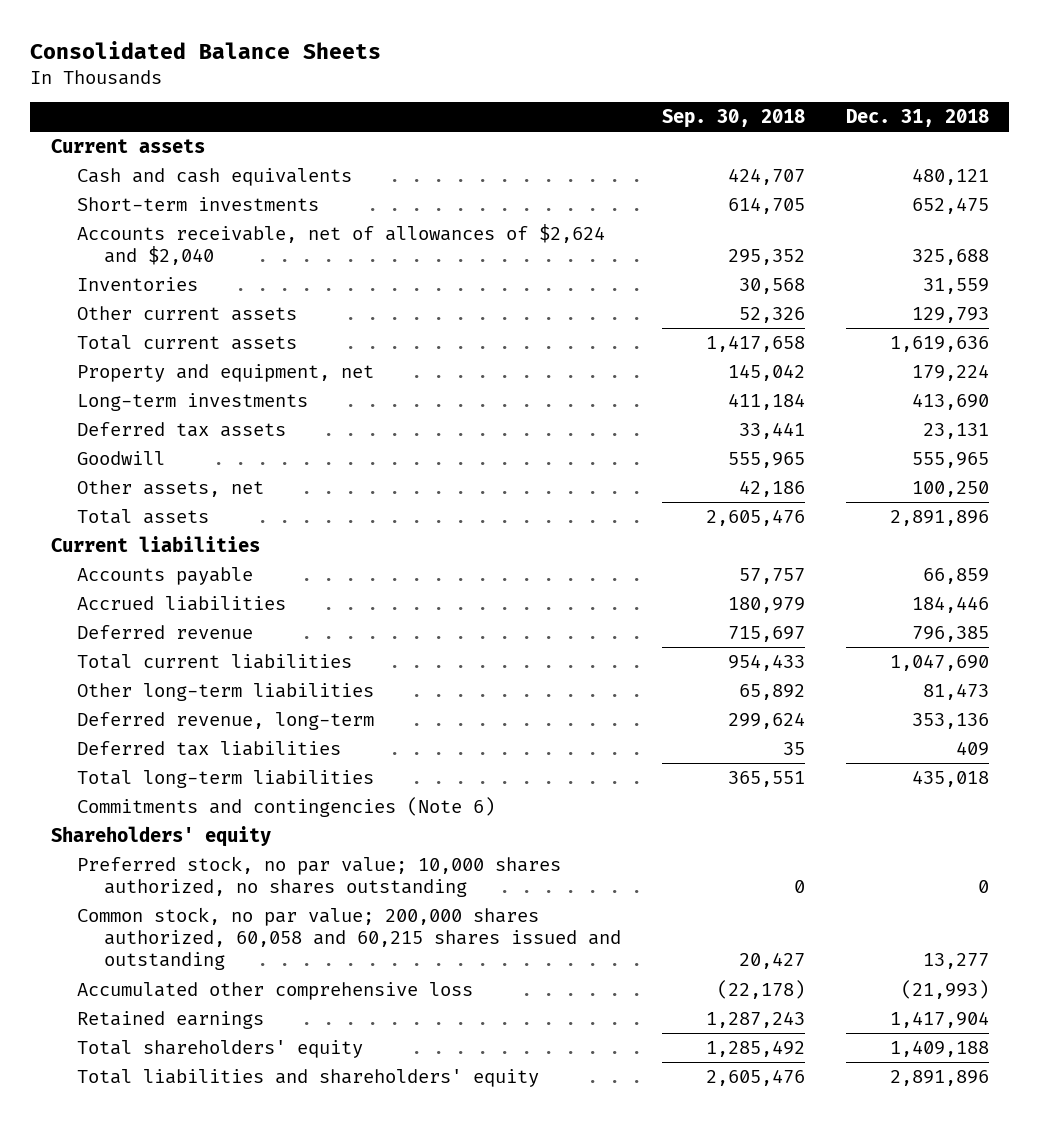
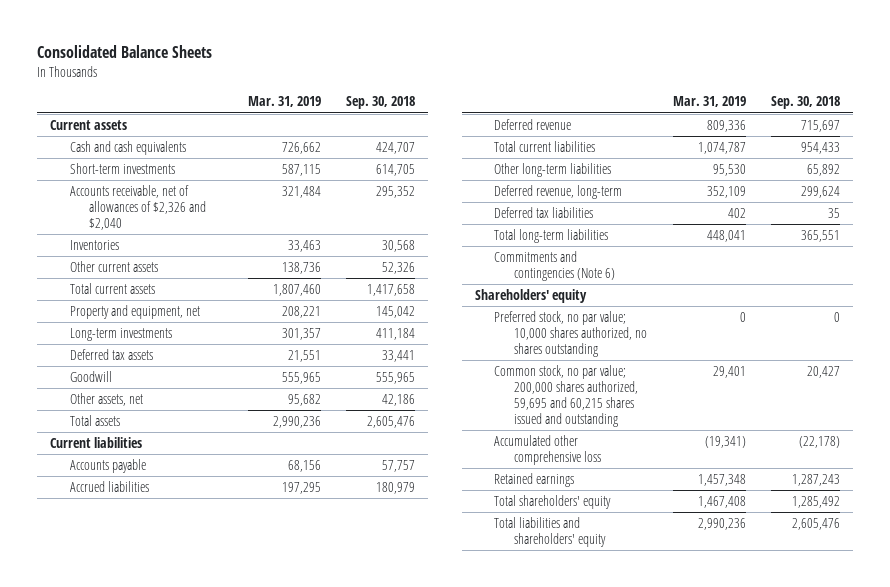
- | Sep. 30, 2018 | Dec. 31, 2018
+ | Mar. 31, 2019 | Sep. 30, 2018
- Accounts receivable, net of allowances of $2,624 and $2,040 | 295,352 | 325,688
+ Accounts receivable, net of allowances of $2,326 and $2,040 | 321,484 | 295,352
- Common stock, no par value; 200,000 shares authorized, 60,058 and 60,215 shares issued and outstanding | 20,427 | 13,277
+ Common stock, no par value; 200,000 shares authorized, 59,695 and 60,215 shares issued and outstanding | 29,401 | 20,427

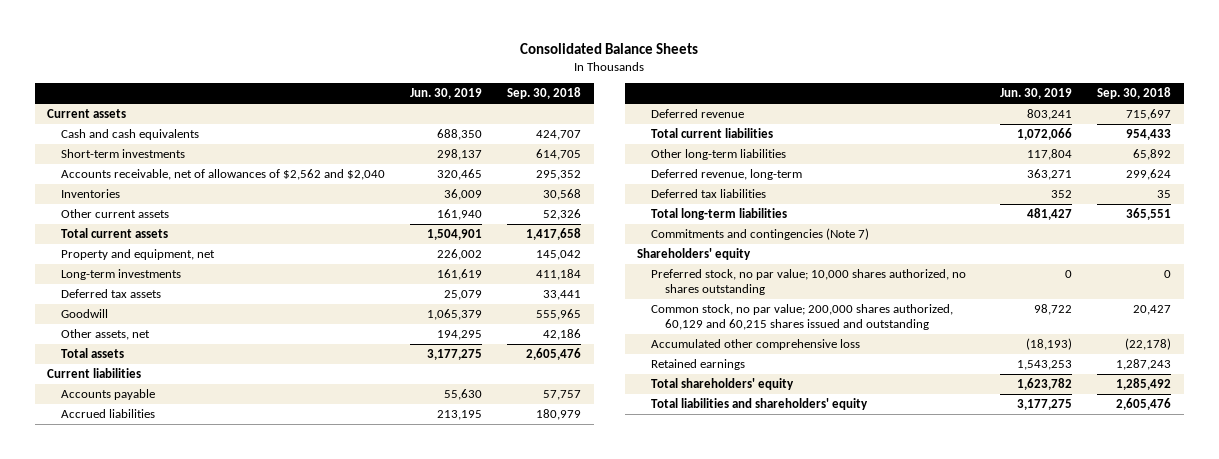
- | Mar. 31, 2019 | Sep. 30, 2018
+ | Jun. 30, 2019 | Sep. 30, 2018
- Accounts receivable, net of allowances of $2,326 and $2,040 | 321,484 | 295,352
+ Accounts receivable, net of allowances of $2,562 and $2,040 | 320,465 | 295,352
- Commitments and contingencies (Note 6)
+ Commitments and contingencies (Note 7)
- Common stock, no par value; 200,000 shares authorized, 59,695 and 60,215 shares issued and outstanding | 29,401 | 20,427
+ Common stock, no par value; 200,000 shares authorized, 60,129 and 60,215 shares issued and outstanding | 98,722 | 20,427

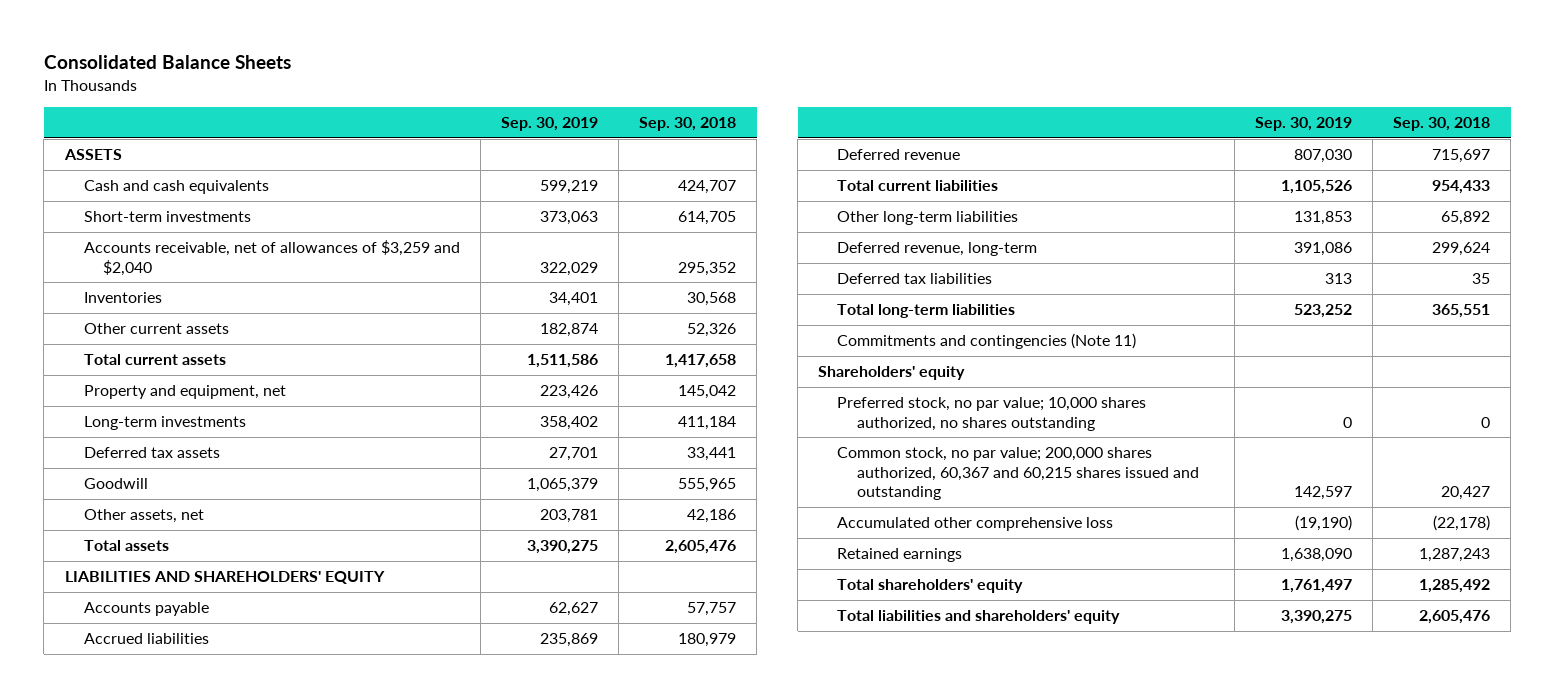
- | Jun. 30, 2019 | Sep. 30, 2018
+ | Sep. 30, 2019 | Sep. 30, 2018
- Current assets
+ ASSETS
- Accounts receivable, net of allowances of $2,562 and $2,040 | 320,465 | 295,352
+ Accounts receivable, net of allowances of $3,259 and $2,040 | 322,029 | 295,352
- Current liabilities
+ LIABILITIES AND SHAREHOLDERS' EQUITY
- Commitments and contingencies (Note 7)
+ Commitments and contingencies (Note 11)
- Common stock, no par value; 200,000 shares authorized, 60,129 and 60,215 shares issued and outstanding | 98,722 | 20,427
+ Common stock, no par value; 200,000 shares authorized, 60,367 and 60,215 shares issued and outstanding | 142,597 | 20,427

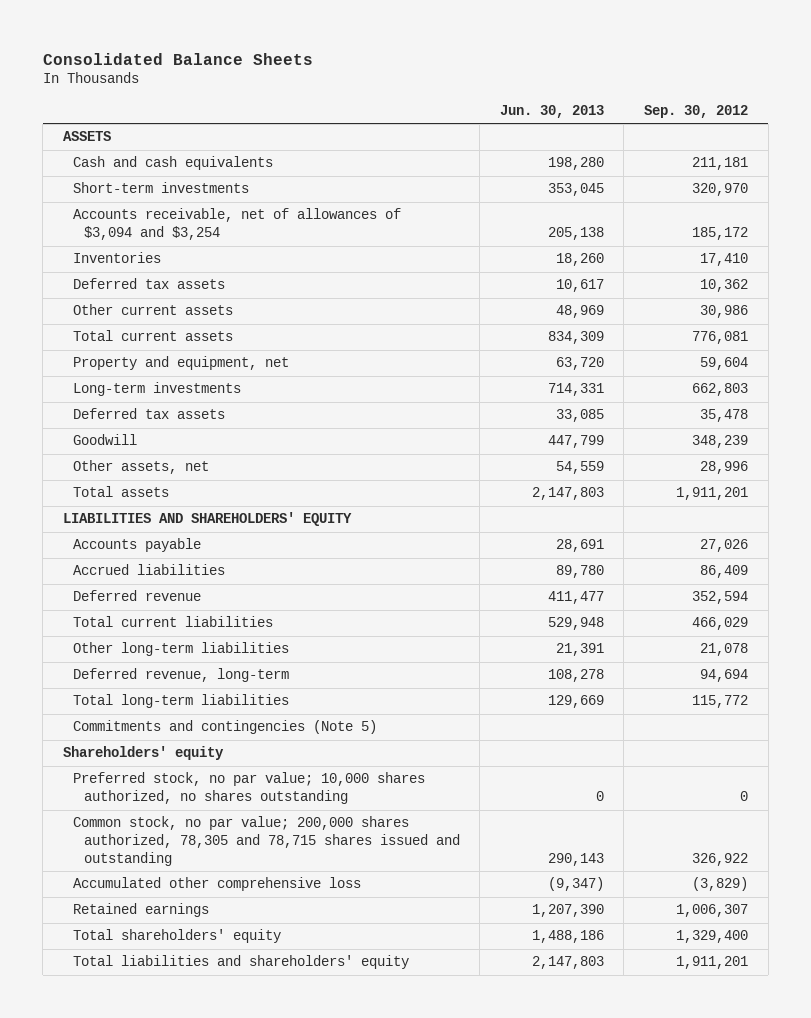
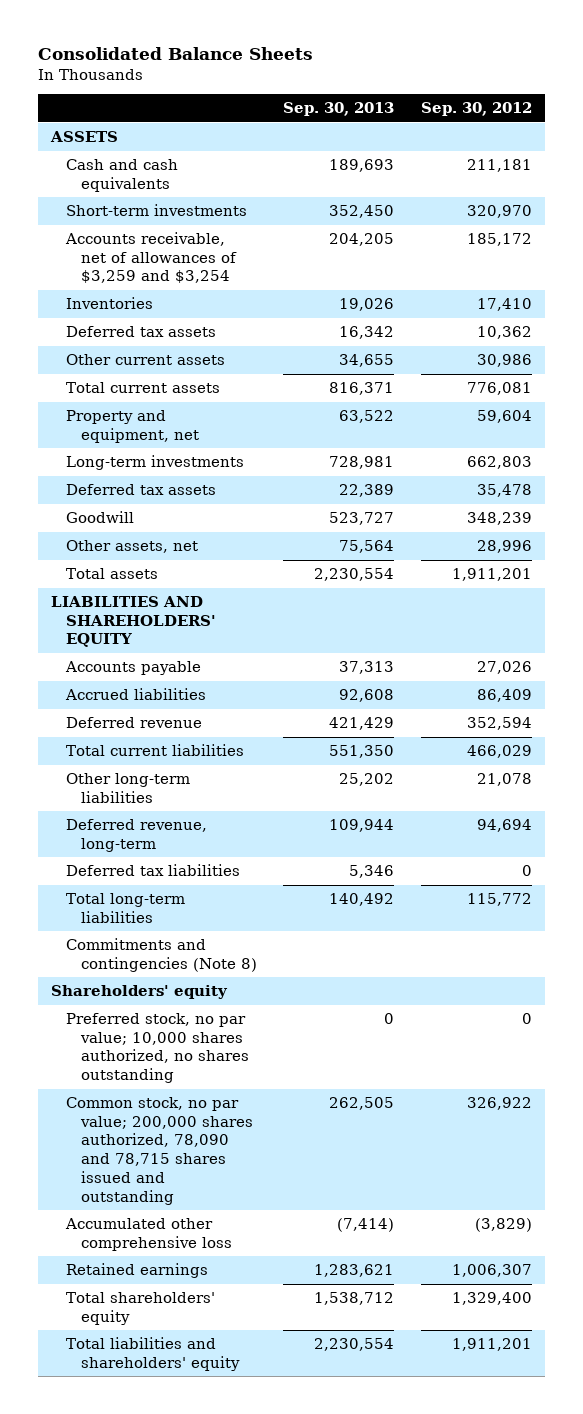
- | Jun. 30, 2013 | Sep. 30, 2012
+ | Sep. 30, 2013 | Sep. 30, 2012
- Accounts receivable, net of allowances of $3,094 and $3,254 | 205,138 | 185,172
+ Accounts receivable, net of allowances of $3,259 and $3,254 | 204,205 | 185,172
+ Deferred tax liabilities | 5,346 | 0
- Commitments and contingencies (Note 5)
+ Commitments and contingencies (Note 8)
- Common stock, no par value; 200,000 shares authorized, 78,305 and 78,715 shares issued and outstanding | 290,143 | 326,922
+ Common stock, no par value; 200,000 shares authorized, 78,090 and 78,715 shares issued and outstanding | 262,505 | 326,922

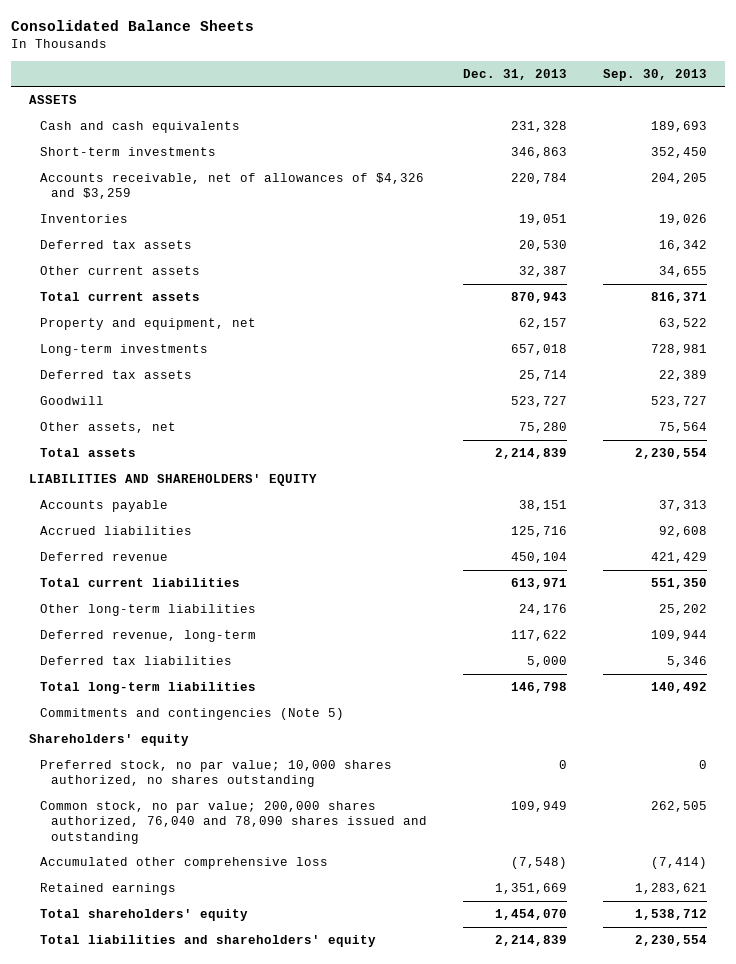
- | Sep. 30, 2013 | Sep. 30, 2012
+ | Dec. 31, 2013 | Sep. 30, 2013
- Accounts receivable, net of allowances of $3,259 and $3,254 | 204,205 | 185,172
+ Accounts receivable, net of allowances of $4,326 and $3,259 | 220,784 | 204,205
- Commitments and contingencies (Note 8)
+ Commitments and contingencies (Note 5)
- Common stock, no par value; 200,000 shares authorized, 78,090 and 78,715 shares issued and outstanding | 262,505 | 326,922
+ Common stock, no par value; 200,000 shares authorized, 76,040 and 78,090 shares issued and outstanding | 109,949 | 262,505

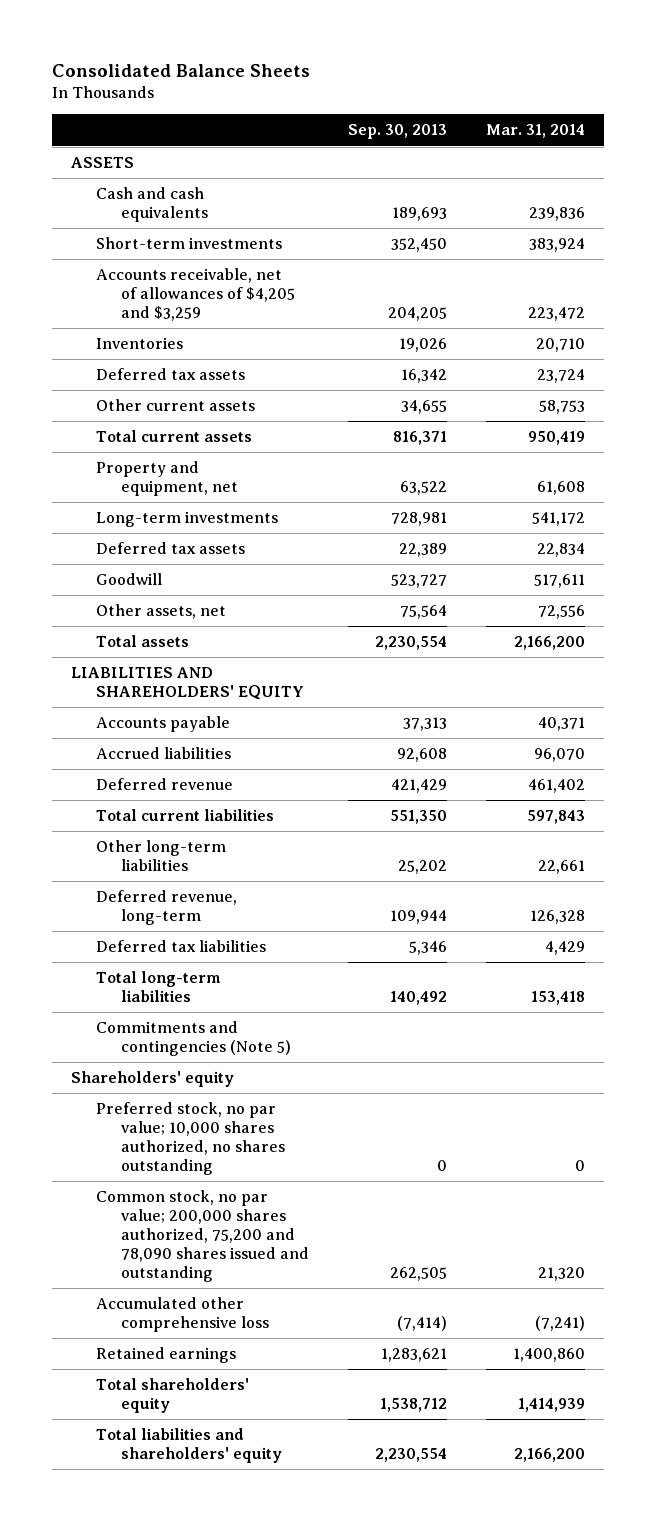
- | Dec. 31, 2013 | Sep. 30, 2013
+ | Sep. 30, 2013 | Mar. 31, 2014
- Accounts receivable, net of allowances of $4,326 and $3,259 | 220,784 | 204,205
+ Accounts receivable, net of allowances of $4,205 and $3,259 | 204,205 | 223,472
- Common stock, no par value; 200,000 shares authorized, 76,040 and 78,090 shares issued and outstanding | 109,949 | 262,505
+ Common stock, no par value; 200,000 shares authorized, 75,200 and 78,090 shares issued and outstanding | 262,505 | 21,320

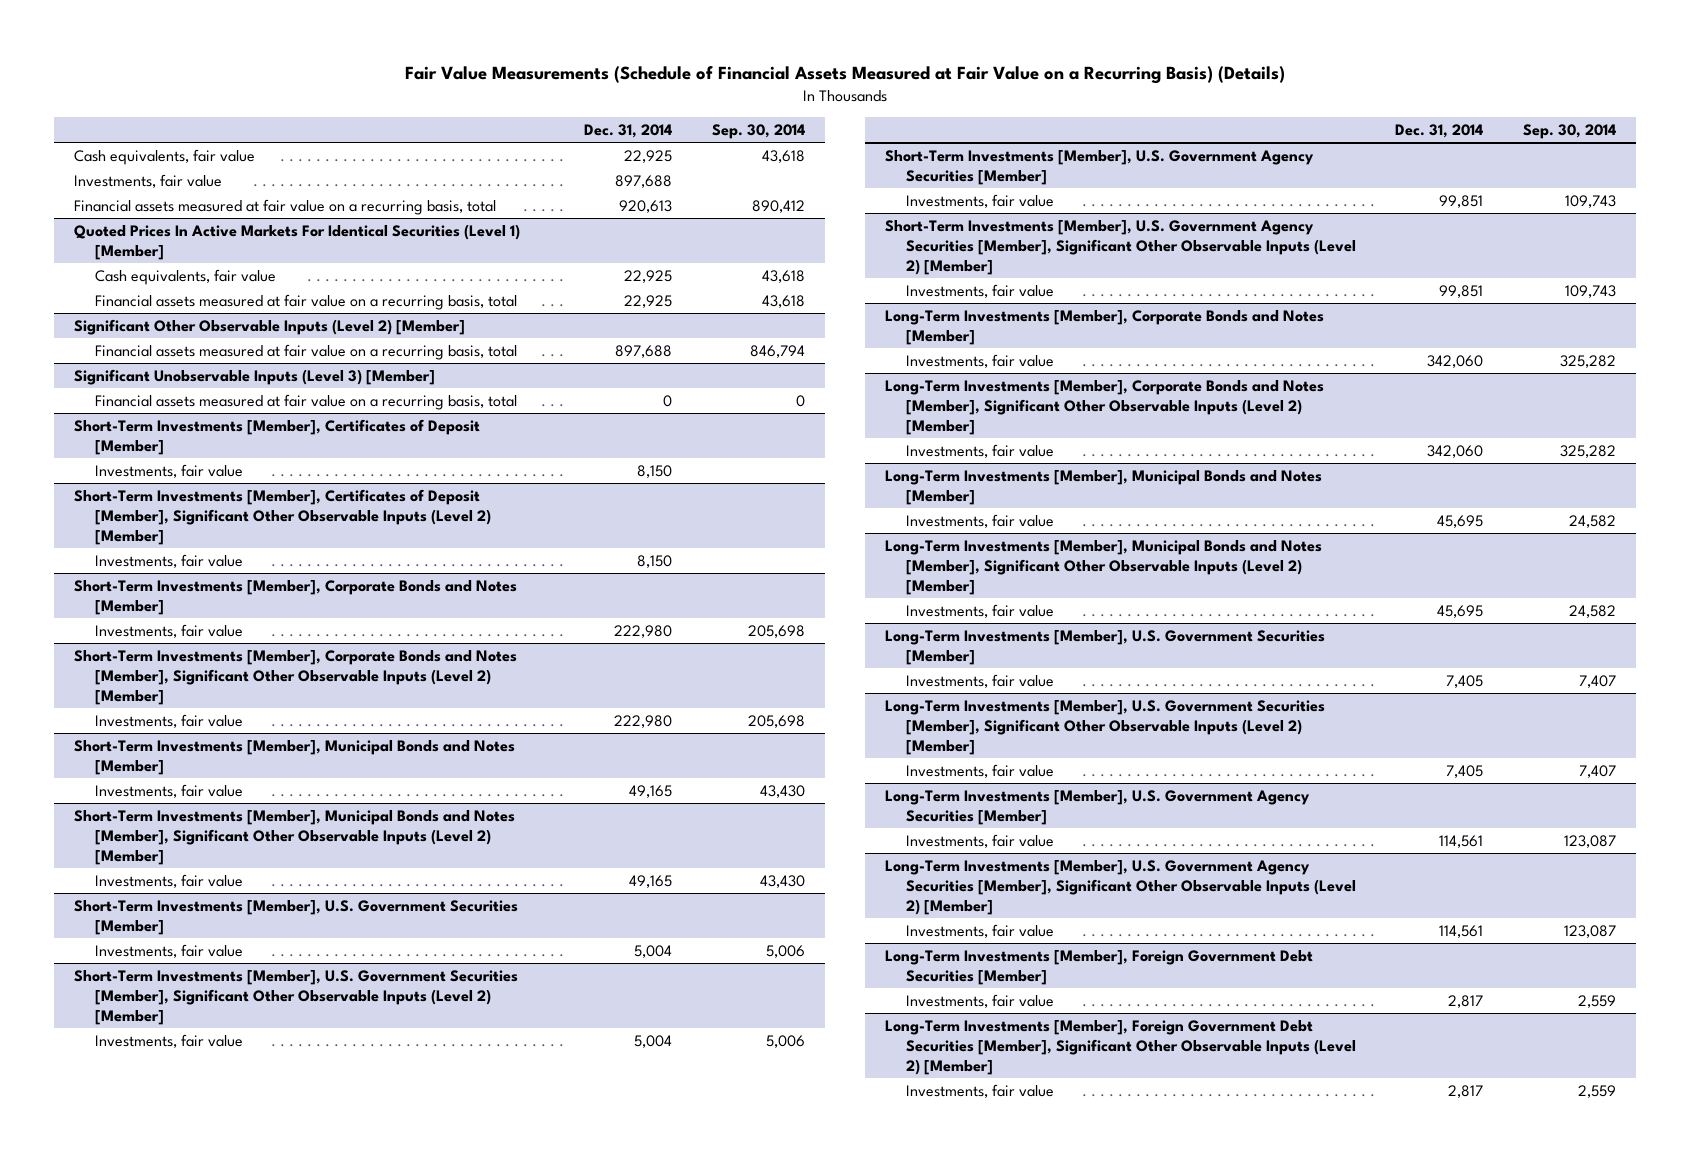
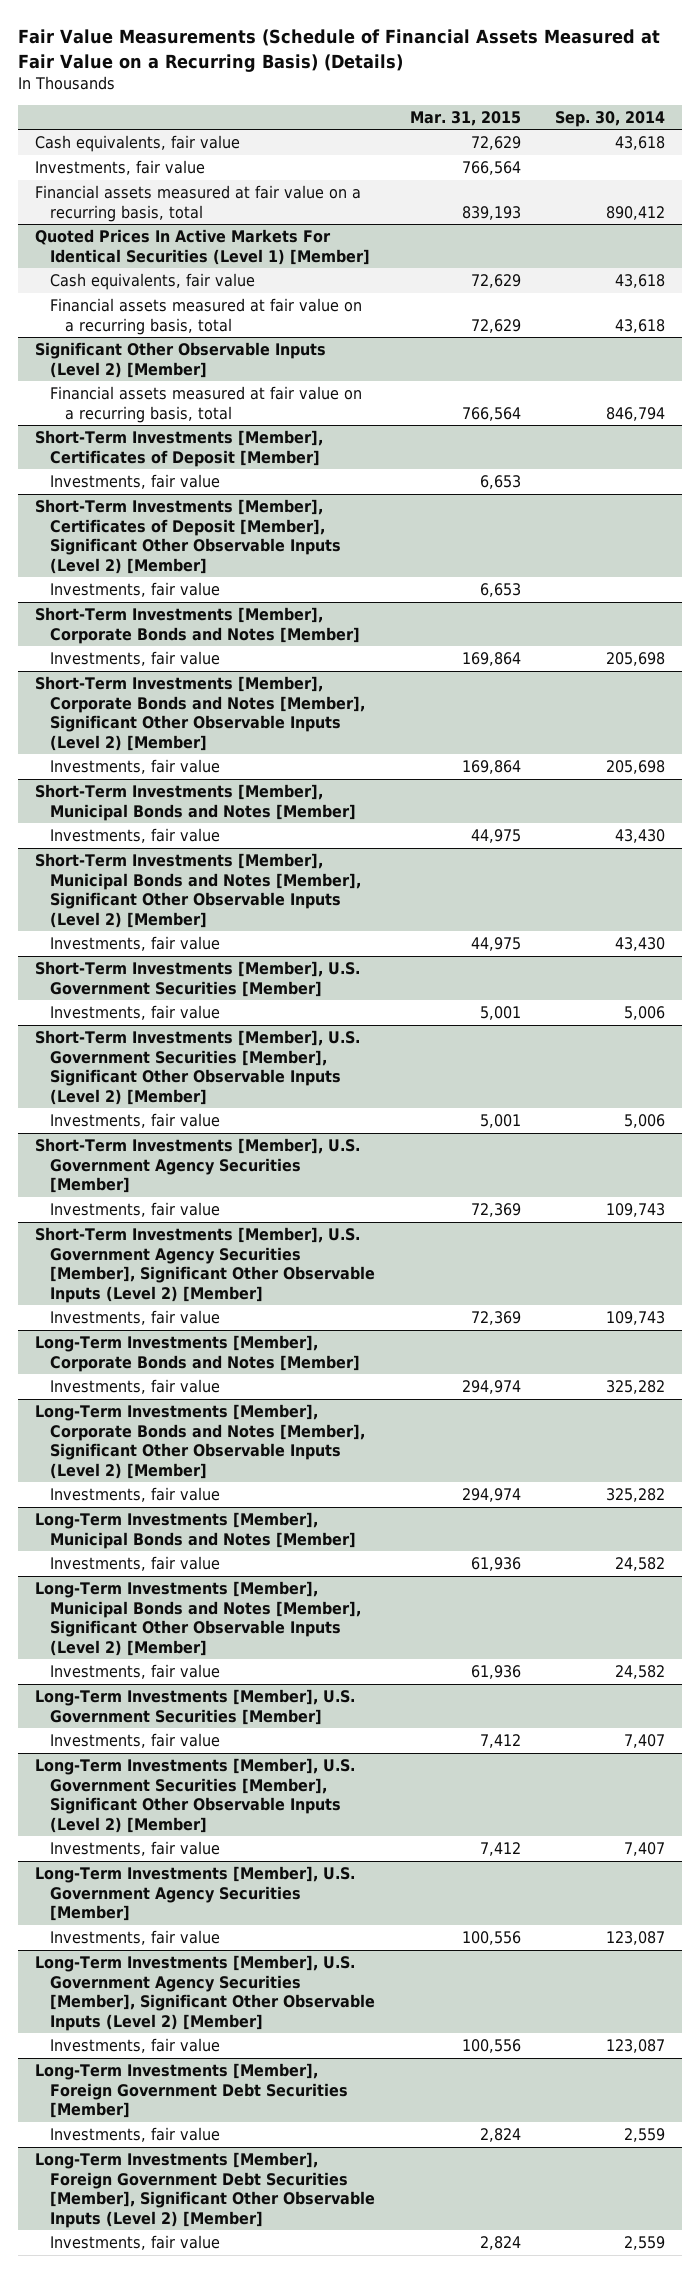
- | Dec. 31, 2014 | Sep. 30, 2014
+ | Mar. 31, 2015 | Sep. 30, 2014
- Significant Unobservable Inputs (Level 3) [Member]
- Financial assets measured at fair value on a recurring basis, total | 0 | 0

